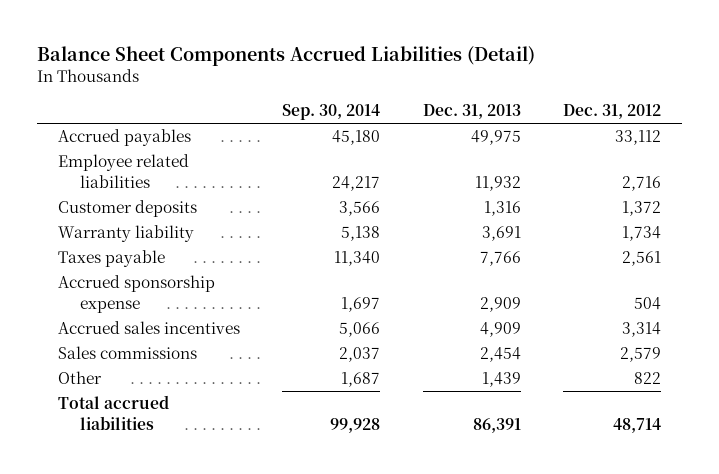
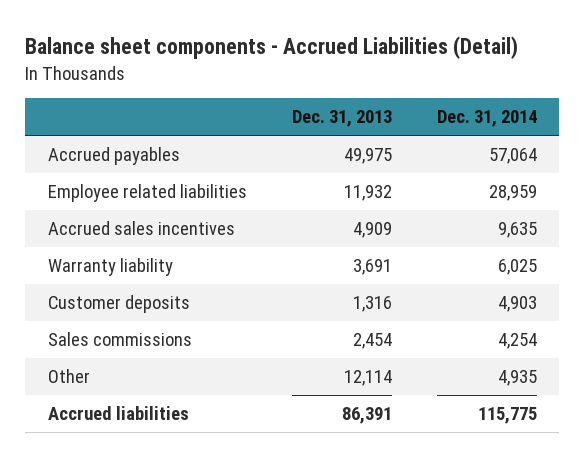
- Balance Sheet Components Accrued Liabilities (Detail)
+ Balance sheet components - Accrued Liabilities (Detail)
- | Sep. 30, 2014 | Dec. 31, 2013 | Dec. 31, 2012
+ | Dec. 31, 2013 | Dec. 31, 2014
- Taxes payable | 11,340 | 7,766 | 2,561
- Accrued sponsorship expense | 1,697 | 2,909 | 504
moved down: Warranty liability | 3,691 | 6,025
moved down: Customer deposits | 1,316 | 4,903
- Other | 1,687 | 1,439 | 822
- Total accrued liabilities | 99,928 | 86,391 | 48,714
+ Other | 12,114 | 4,935
+ Accrued liabilities | 86,391 | 115,775

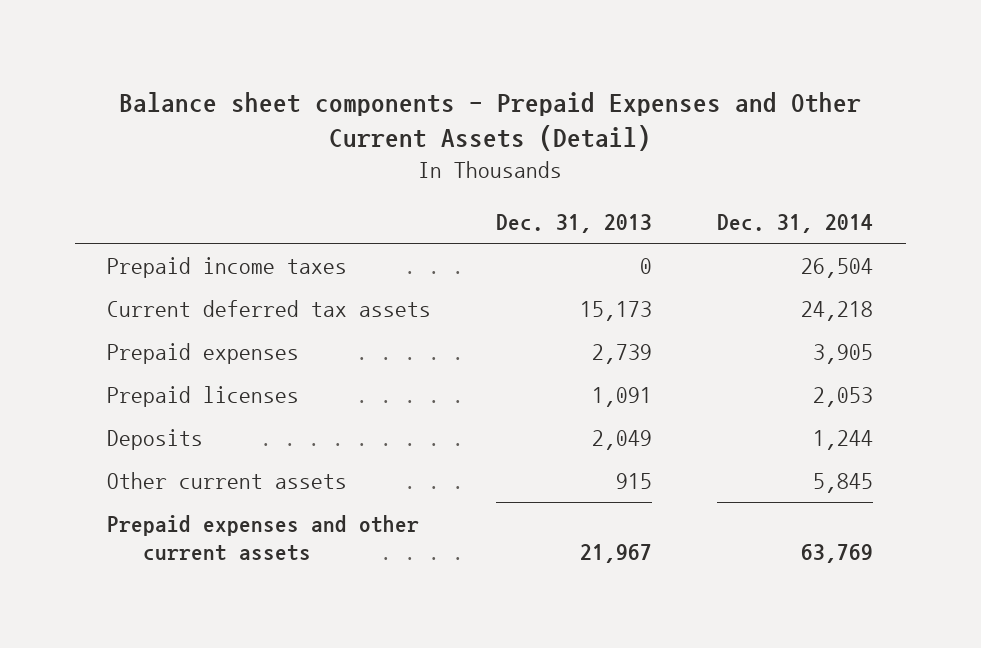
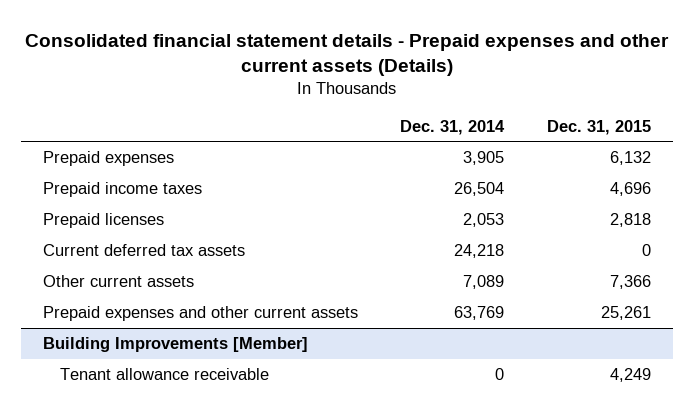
- Balance sheet components - Prepaid Expenses and Other Current Assets (Detail)
+ Consolidated financial statement details - Prepaid expenses and other current assets (Details)
- | Dec. 31, 2013 | Dec. 31, 2014
+ | Dec. 31, 2014 | Dec. 31, 2015
moved down: Prepaid income taxes | 26,504 | 4,696
- Deposits | 2,049 | 1,244
- Other current assets | 915 | 5,845
moved down: Current deferred tax assets | 24,218 | 0
+ Other current assets | 7,089 | 7,366
+ Building Improvements [Member]
+ Tenant allowance receivable | 0 | 4,249

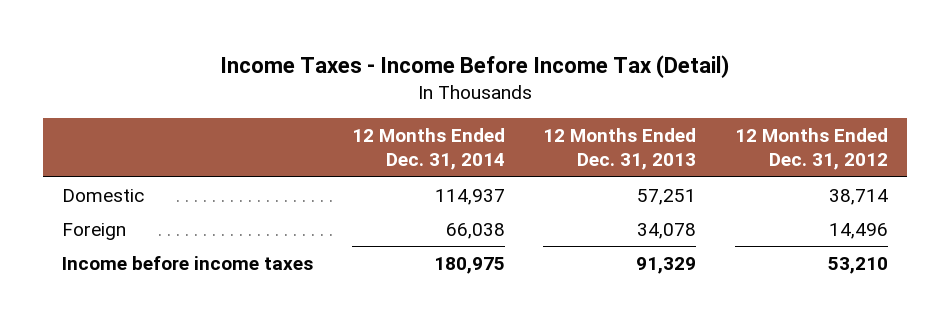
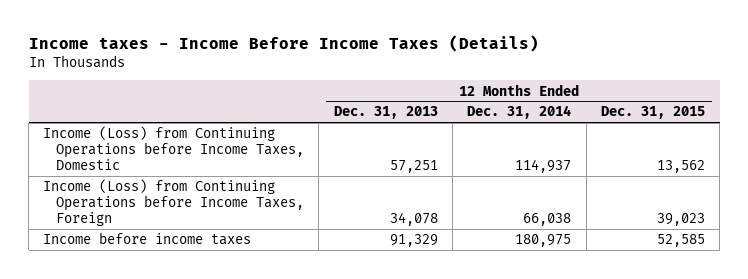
- Income Taxes - Income Before Income Tax (Detail)
+ Income taxes - Income Before Income Taxes (Details)
- | 12 Months Ended Dec. 31, 2014 | 12 Months Ended Dec. 31, 2013 | 12 Months Ended Dec. 31, 2012
+ | 12 Months Ended Dec. 31, 2013 | 12 Months Ended Dec. 31, 2014 | 12 Months Ended Dec. 31, 2015
- Domestic | 114,937 | 57,251 | 38,714
- Foreign | 66,038 | 34,078 | 14,496
+ Income (Loss) from Continuing Operations before Income Taxes, Domestic | 57,251 | 114,937 | 13,562
+ Income (Loss) from Continuing Operations before Income Taxes, Foreign | 34,078 | 66,038 | 39,023

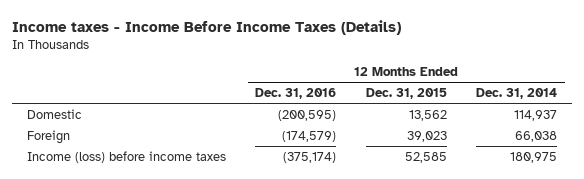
- | 12 Months Ended Dec. 31, 2013 | 12 Months Ended Dec. 31, 2014 | 12 Months Ended Dec. 31, 2015
+ | 12 Months Ended Dec. 31, 2016 | 12 Months Ended Dec. 31, 2015 | 12 Months Ended Dec. 31, 2014
- Income (Loss) from Continuing Operations before Income Taxes, Domestic | 57,251 | 114,937 | 13,562
- Income (Loss) from Continuing Operations before Income Taxes, Foreign | 34,078 | 66,038 | 39,023
- Income before income taxes | 91,329 | 180,975 | 52,585
+ Domestic | (200,595) | 13,562 | 114,937
+ Foreign | (174,579) | 39,023 | 66,038
+ Income (loss) before income taxes | (375,174) | 52,585 | 180,975

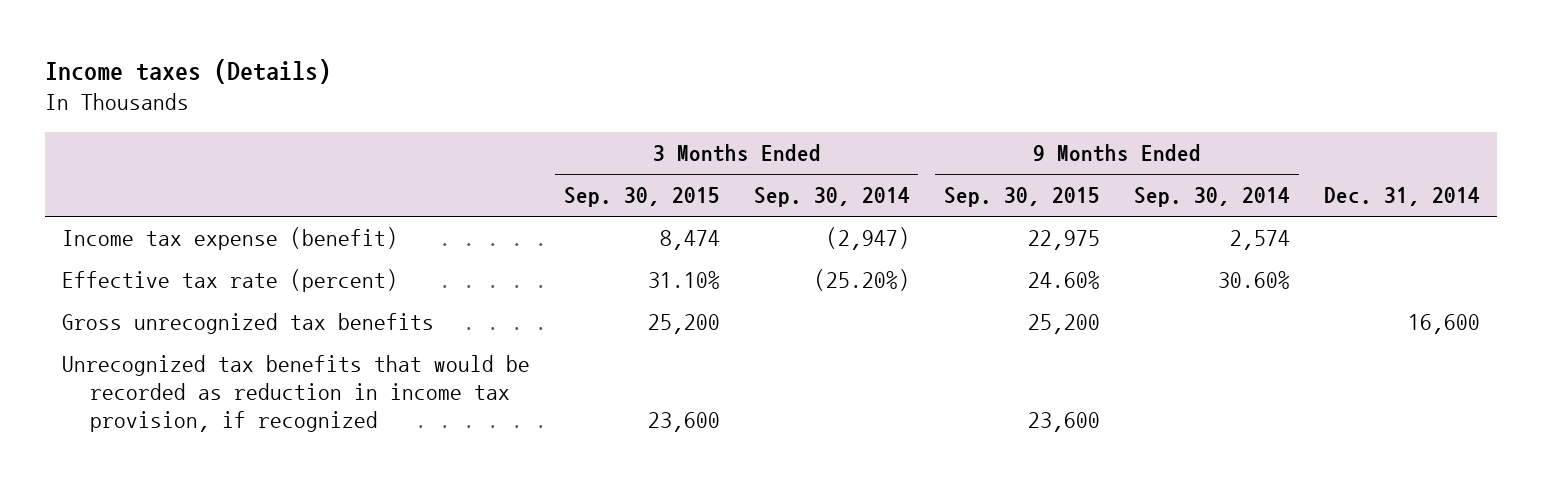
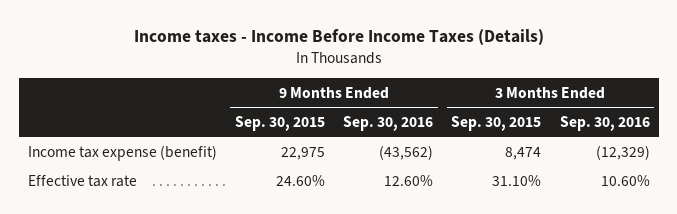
- Income taxes (Details)
+ Income taxes - Income Before Income Taxes (Details)
- | 3 Months Ended Sep. 30, 2015 | 3 Months Ended Sep. 30, 2014 | 9 Months Ended Sep. 30, 2015 | 9 Months Ended Sep. 30, 2014 | Dec. 31, 2014
+ | 9 Months Ended Sep. 30, 2015 | 9 Months Ended Sep. 30, 2016 | 3 Months Ended Sep. 30, 2015 | 3 Months Ended Sep. 30, 2016
- Effective tax rate (percent) | 31.10% | (25.20%) | 24.60% | 30.60% |
- Gross unrecognized tax benefits | 25,200 | | 25,200 | | 16,600
- Unrecognized tax benefits that would be recorded as reduction in income tax provision, if recognized | 23,600 | | 23,600 | |
+ Effective tax rate | 24.60% | 12.60% | 31.10% | 10.60%

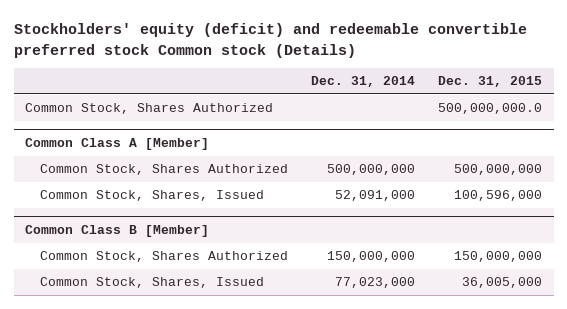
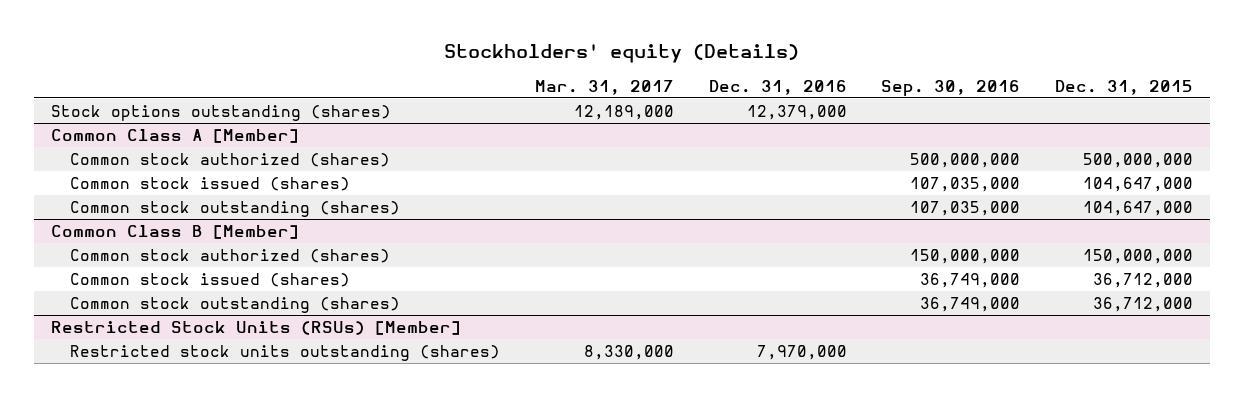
- Stockholders' equity (deficit) and redeemable convertible preferred stock Common stock (Details)
+ Stockholders' equity (Details)
- | Dec. 31, 2014 | Dec. 31, 2015
+ | Mar. 31, 2017 | Dec. 31, 2016 | Sep. 30, 2016 | Dec. 31, 2015
- Common Stock, Shares Authorized | | 500,000,000.0
+ Stock options outstanding (shares) | 12,189,000 | 12,379,000 | |
@ Common Class A [Member]
- Common Stock, Shares Authorized | 500,000,000 | 500,000,000
- Common Stock, Shares, Issued | 52,091,000 | 100,596,000
+ Common stock authorized (shares) | | | 500,000,000 | 500,000,000
+ Common stock issued (shares) | | | 107,035,000 | 104,647,000
+ Common stock outstanding (shares) | | | 107,035,000 | 104,647,000
@ Common Class B [Member]
- Common Stock, Shares Authorized | 150,000,000 | 150,000,000
- Common Stock, Shares, Issued | 77,023,000 | 36,005,000
+ Common stock authorized (shares) | | | 150,000,000 | 150,000,000
+ Common stock issued (shares) | | | 36,749,000 | 36,712,000
+ Common stock outstanding (shares) | | | 36,749,000 | 36,712,000
+ Restricted Stock Units (RSUs) [Member]
+ Restricted stock units outstanding (shares) | 8,330,000 | 7,970,000 | |

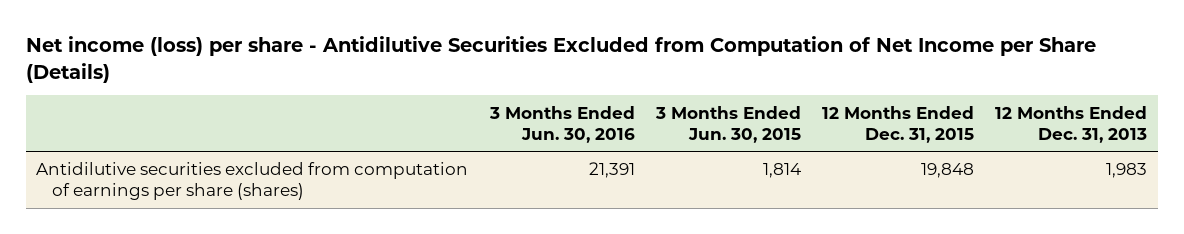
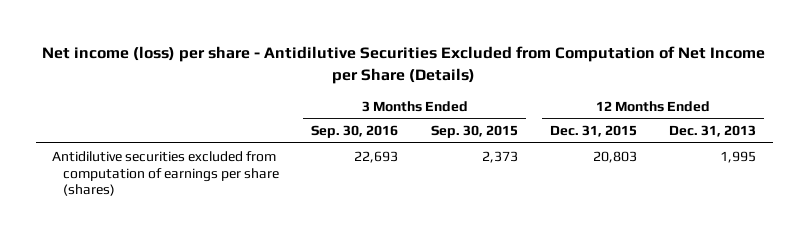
- | 3 Months Ended Jun. 30, 2016 | 3 Months Ended Jun. 30, 2015 | 12 Months Ended Dec. 31, 2015 | 12 Months Ended Dec. 31, 2013
+ | 3 Months Ended Sep. 30, 2016 | 3 Months Ended Sep. 30, 2015 | 12 Months Ended Dec. 31, 2015 | 12 Months Ended Dec. 31, 2013
- Antidilutive securities excluded from computation of earnings per share (shares) | 21,391 | 1,814 | 19,848 | 1,983
+ Antidilutive securities excluded from computation of earnings per share (shares) | 22,693 | 2,373 | 20,803 | 1,995

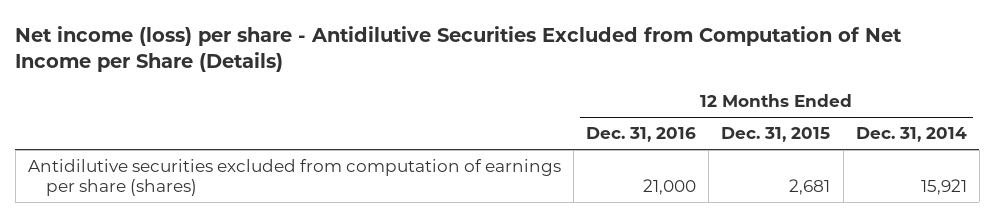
- | 3 Months Ended Sep. 30, 2016 | 3 Months Ended Sep. 30, 2015 | 12 Months Ended Dec. 31, 2015 | 12 Months Ended Dec. 31, 2013
+ | 12 Months Ended Dec. 31, 2016 | 12 Months Ended Dec. 31, 2015 | 12 Months Ended Dec. 31, 2014
- Antidilutive securities excluded from computation of earnings per share (shares) | 22,693 | 2,373 | 20,803 | 1,995
+ Antidilutive securities excluded from computation of earnings per share (shares) | 21,000 | 2,681 | 15,921

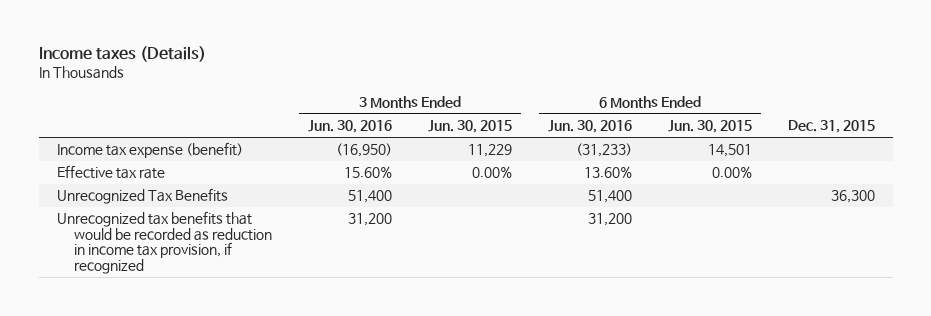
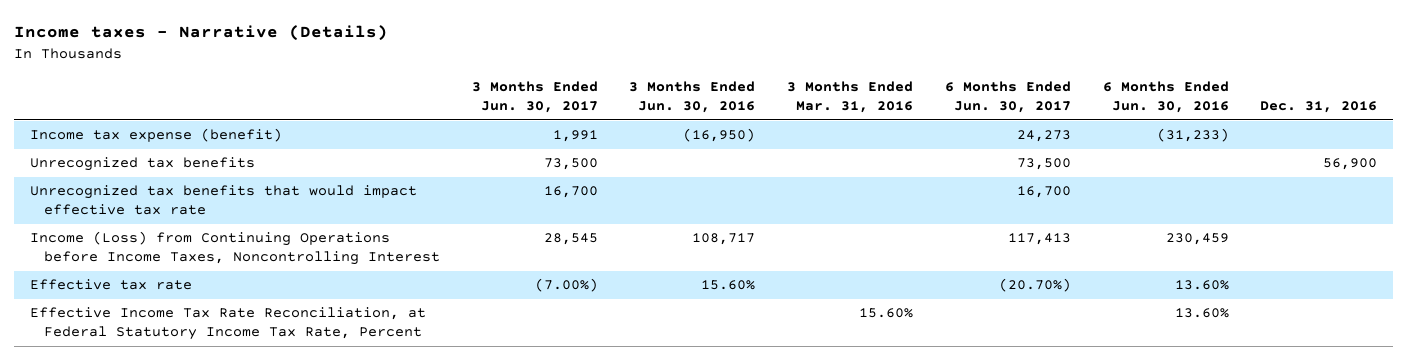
- Income taxes (Details)
+ Income taxes - Narrative (Details)
- | 3 Months Ended Jun. 30, 2016 | 3 Months Ended Jun. 30, 2015 | 6 Months Ended Jun. 30, 2016 | 6 Months Ended Jun. 30, 2015 | Dec. 31, 2015
+ | 3 Months Ended Jun. 30, 2017 | 3 Months Ended Jun. 30, 2016 | 3 Months Ended Mar. 31, 2016 | 6 Months Ended Jun. 30, 2017 | 6 Months Ended Jun. 30, 2016 | Dec. 31, 2016
+ Unrecognized tax benefits | 73,500 | | | 73,500 | | 56,900
+ Unrecognized tax benefits that would impact effective tax rate | 16,700 | | | 16,700 | |
+ Income (Loss) from Continuing Operations before Income Taxes, Noncontrolling Interest | 28,545 | 108,717 | | 117,413 | 230,459 |
- Unrecognized Tax Benefits | 51,400 | | 51,400 | | 36,300
- Unrecognized tax benefits that would be recorded as reduction in income tax provision, if recognized | 31,200 | | 31,200 | |
+ Effective Income Tax Rate Reconciliation, at Federal Statutory Income Tax Rate, Percent | | | 15.60% | | 13.60% |

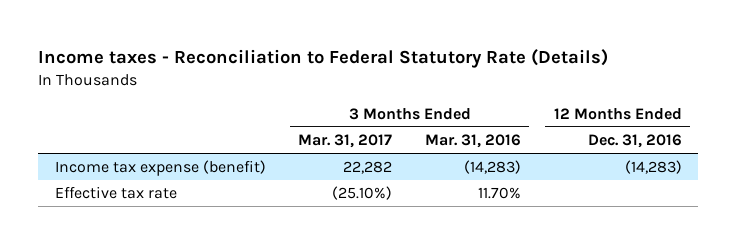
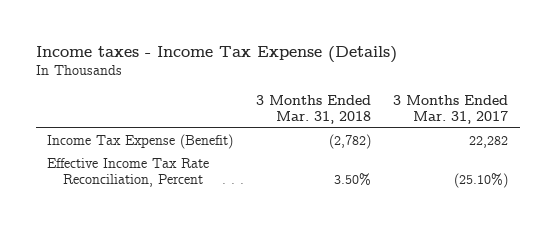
- Income taxes - Reconciliation to Federal Statutory Rate (Details)
+ Income taxes - Income Tax Expense (Details)
- | 3 Months Ended Mar. 31, 2017 | 3 Months Ended Mar. 31, 2016 | 12 Months Ended Dec. 31, 2016
+ | 3 Months Ended Mar. 31, 2018 | 3 Months Ended Mar. 31, 2017
- Income tax expense (benefit) | 22,282 | (14,283) | (14,283)
- Effective tax rate | (25.10%) | 11.70% |
+ Income Tax Expense (Benefit) | (2,782) | 22,282
+ Effective Income Tax Rate Reconciliation, Percent | 3.50% | (25.10%)

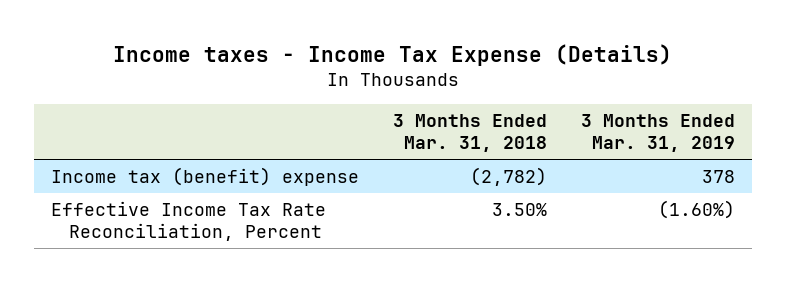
- | 3 Months Ended Mar. 31, 2018 | 3 Months Ended Mar. 31, 2017
+ | 3 Months Ended Mar. 31, 2018 | 3 Months Ended Mar. 31, 2019
- Income Tax Expense (Benefit) | (2,782) | 22,282
+ Income tax (benefit) expense | (2,782) | 378

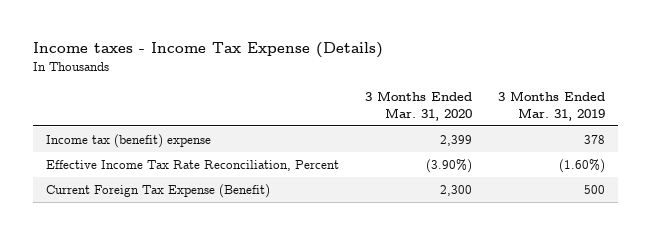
- | 3 Months Ended Mar. 31, 2018 | 3 Months Ended Mar. 31, 2019
+ | 3 Months Ended Mar. 31, 2020 | 3 Months Ended Mar. 31, 2019
+ Current Foreign Tax Expense (Benefit) | 2,300 | 500

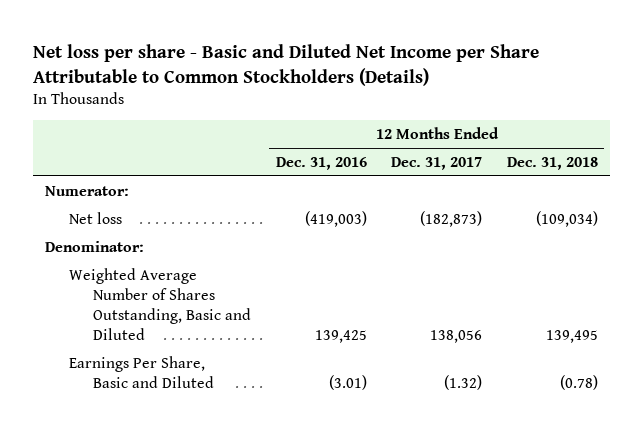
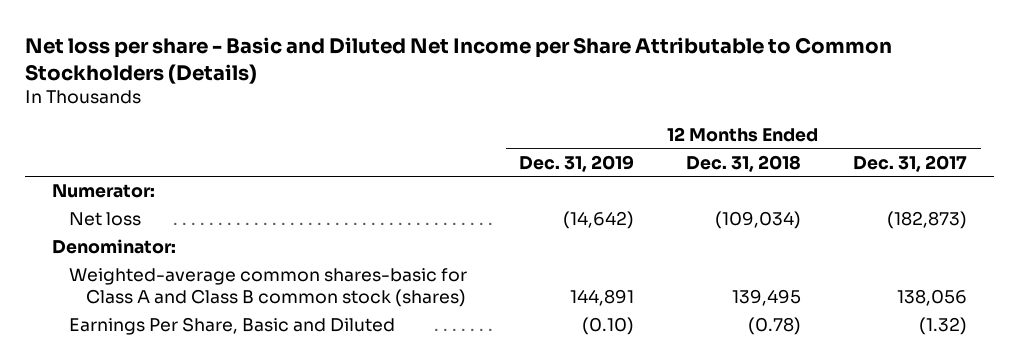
- | 12 Months Ended Dec. 31, 2016 | 12 Months Ended Dec. 31, 2017 | 12 Months Ended Dec. 31, 2018
+ | 12 Months Ended Dec. 31, 2019 | 12 Months Ended Dec. 31, 2018 | 12 Months Ended Dec. 31, 2017
- Weighted Average Number of Shares Outstanding, Basic and Diluted | 139,425 | 138,056 | 139,495
+ Weighted-average common shares-basic for Class A and Class B common stock (shares) | 144,891 | 139,495 | 138,056

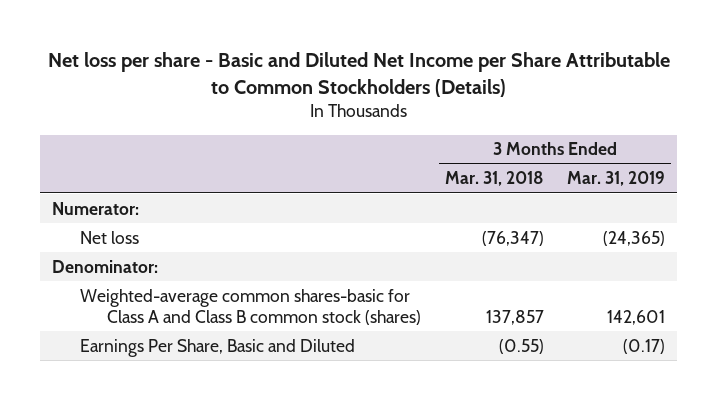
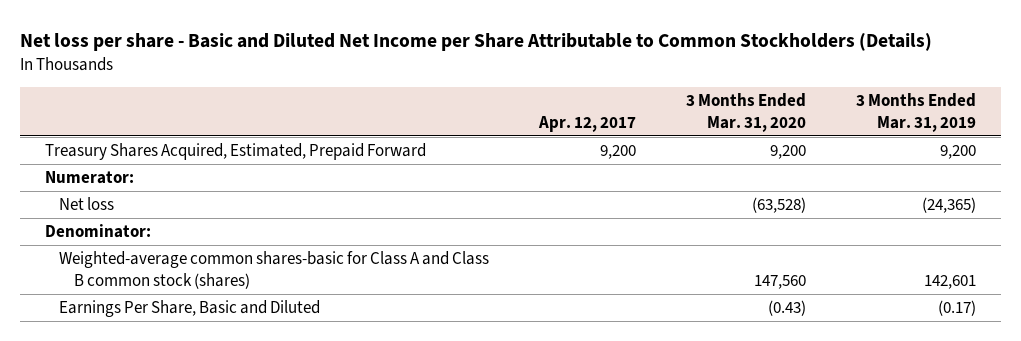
- | 3 Months Ended Mar. 31, 2018 | 3 Months Ended Mar. 31, 2019
+ | Apr. 12, 2017 | 3 Months Ended Mar. 31, 2020 | 3 Months Ended Mar. 31, 2019
+ Treasury Shares Acquired, Estimated, Prepaid Forward | 9,200 | 9,200 | 9,200

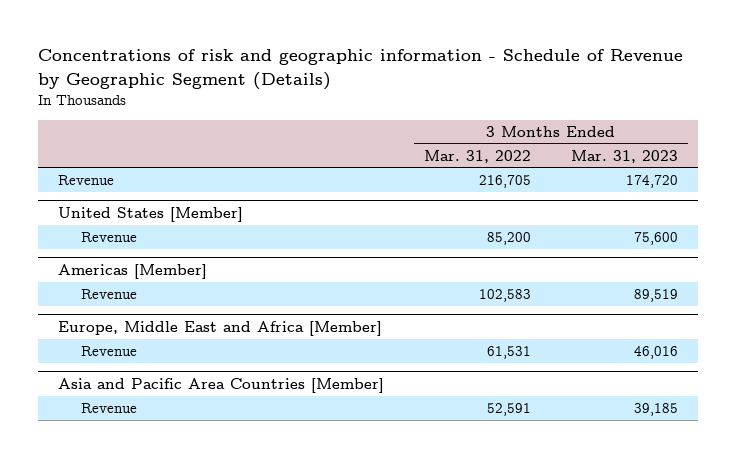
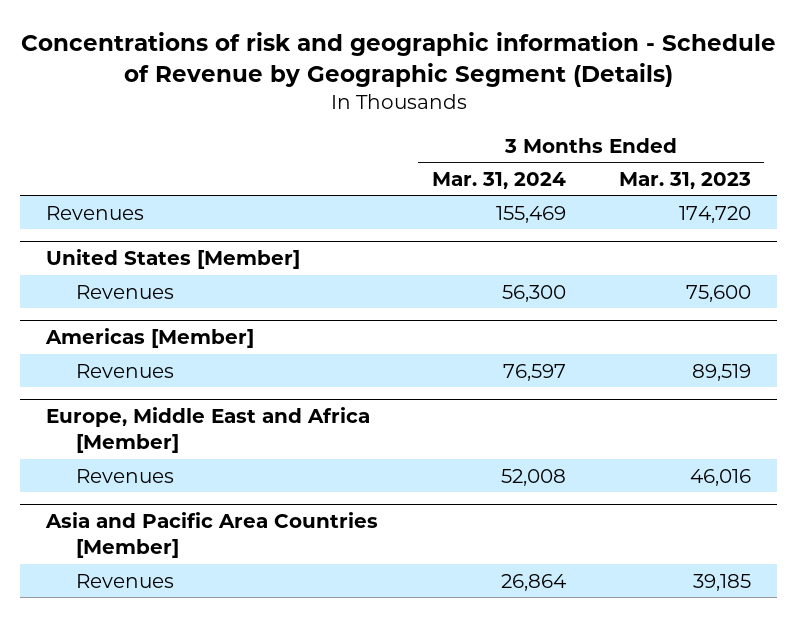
- | 3 Months Ended Mar. 31, 2022 | 3 Months Ended Mar. 31, 2023
+ | 3 Months Ended Mar. 31, 2024 | 3 Months Ended Mar. 31, 2023
- Revenue | 216,705 | 174,720
+ Revenues | 155,469 | 174,720
@ United States [Member]
- Revenue | 85,200 | 75,600
+ Revenues | 56,300 | 75,600
@ Americas [Member]
- Revenue | 102,583 | 89,519
+ Revenues | 76,597 | 89,519
@ Europe, Middle East and Africa [Member]
- Revenue | 61,531 | 46,016
+ Revenues | 52,008 | 46,016
@ Asia and Pacific Area Countries [Member]
- Revenue | 52,591 | 39,185
+ Revenues | 26,864 | 39,185

